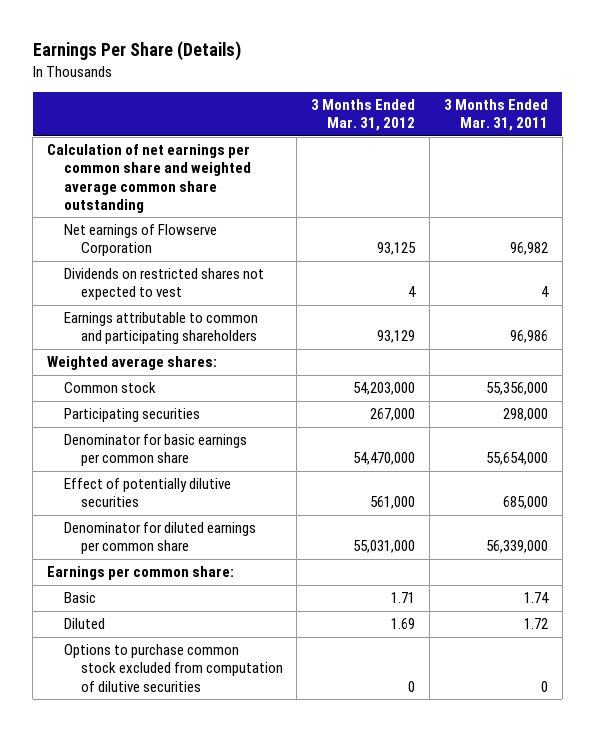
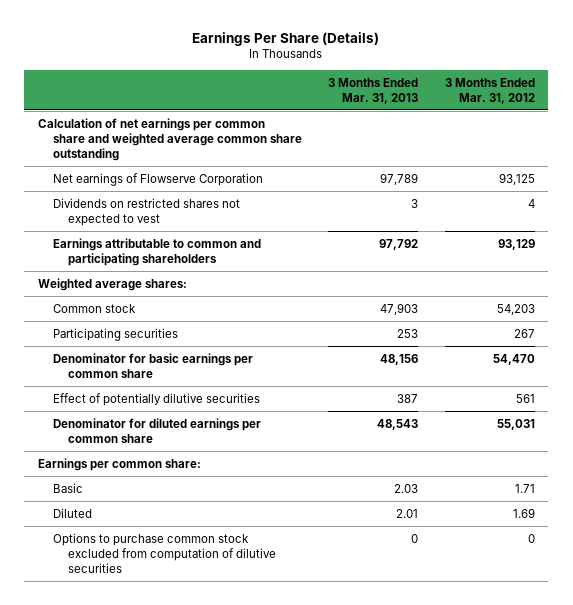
- | 3 Months Ended Mar. 31, 2012 | 3 Months Ended Mar. 31, 2011
+ | 3 Months Ended Mar. 31, 2013 | 3 Months Ended Mar. 31, 2012
- Common stock | 54,203,000 | 55,356,000
- Participating securities | 267,000 | 298,000
- Denominator for basic earnings per common share | 54,470,000 | 55,654,000
- Effect of potentially dilutive securities | 561,000 | 685,000
- Denominator for diluted earnings per common share | 55,031,000 | 56,339,000
+ Common stock | 47,903 | 54,203
+ Participating securities | 253 | 267
+ Denominator for basic earnings per common share | 48,156 | 54,470
+ Effect of potentially dilutive securities | 387 | 561
+ Denominator for diluted earnings per common share | 48,543 | 55,031

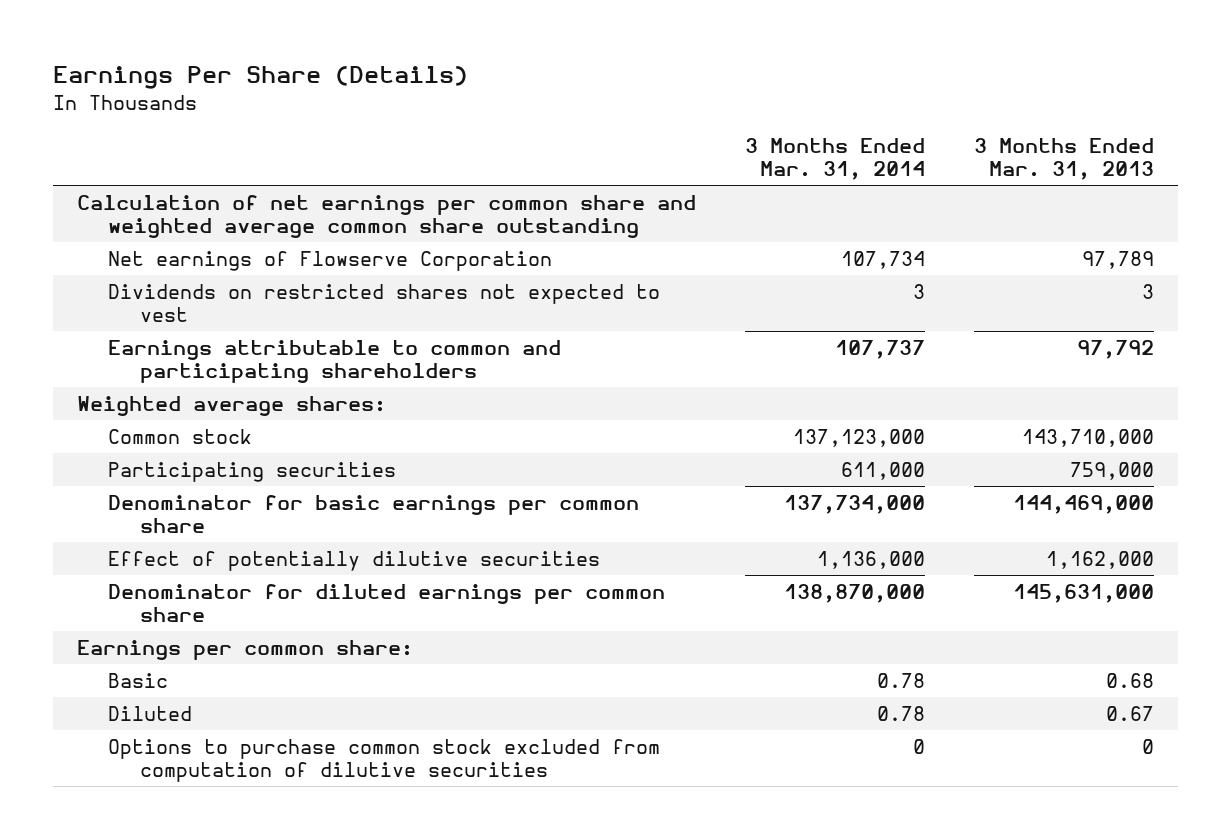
- | 3 Months Ended Mar. 31, 2013 | 3 Months Ended Mar. 31, 2012
+ | 3 Months Ended Mar. 31, 2014 | 3 Months Ended Mar. 31, 2013
- Common stock | 47,903 | 54,203
- Participating securities | 253 | 267
- Denominator for basic earnings per common share | 48,156 | 54,470
- Effect of potentially dilutive securities | 387 | 561
- Denominator for diluted earnings per common share | 48,543 | 55,031
+ Common stock | 137,123,000 | 143,710,000
+ Participating securities | 611,000 | 759,000
+ Denominator for basic earnings per common share | 137,734,000 | 144,469,000
+ Effect of potentially dilutive securities | 1,136,000 | 1,162,000
+ Denominator for diluted earnings per common share | 138,870,000 | 145,631,000
- Basic | 2.03 | 1.71
- Diluted | 2.01 | 1.69
+ Basic | 0.78 | 0.68
+ Diluted | 0.78 | 0.67

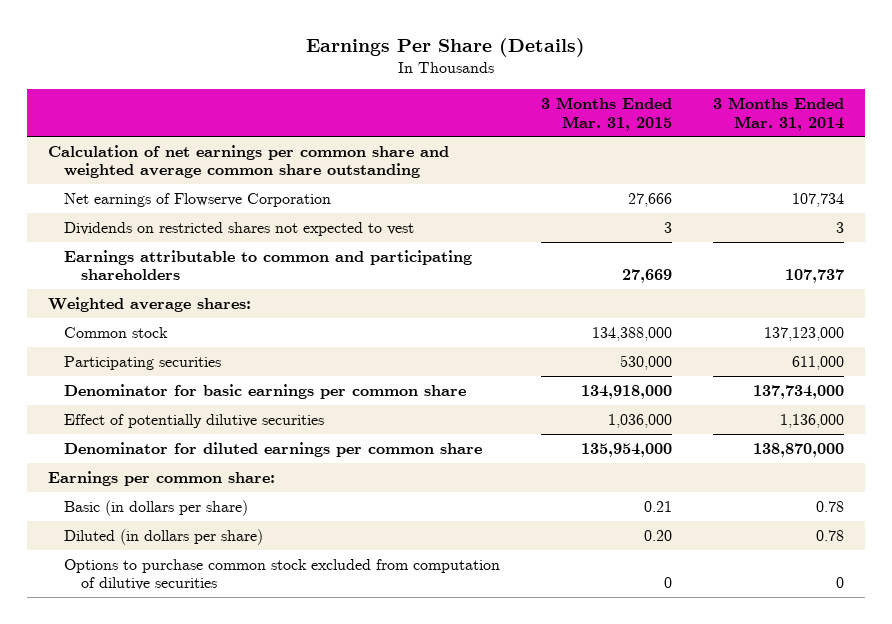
- | 3 Months Ended Mar. 31, 2014 | 3 Months Ended Mar. 31, 2013
+ | 3 Months Ended Mar. 31, 2015 | 3 Months Ended Mar. 31, 2014
- Basic | 0.78 | 0.68
- Diluted | 0.78 | 0.67
+ Basic (in dollars per share) | 0.21 | 0.78
+ Diluted (in dollars per share) | 0.20 | 0.78

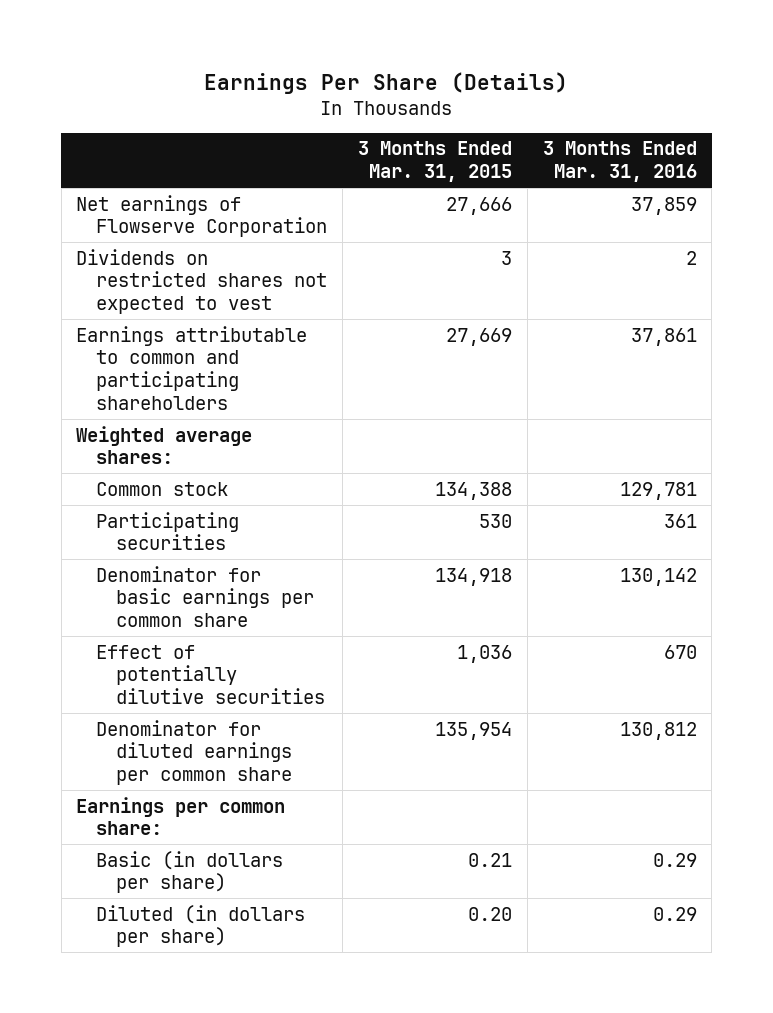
- | 3 Months Ended Mar. 31, 2015 | 3 Months Ended Mar. 31, 2014
+ | 3 Months Ended Mar. 31, 2015 | 3 Months Ended Mar. 31, 2016
- Calculation of net earnings per common share and weighted average common share outstanding
- Common stock | 134,388,000 | 137,123,000
- Participating securities | 530,000 | 611,000
- Denominator for basic earnings per common share | 134,918,000 | 137,734,000
- Effect of potentially dilutive securities | 1,036,000 | 1,136,000
- Denominator for diluted earnings per common share | 135,954,000 | 138,870,000
+ Common stock | 134,388 | 129,781
+ Participating securities | 530 | 361
+ Denominator for basic earnings per common share | 134,918 | 130,142
+ Effect of potentially dilutive securities | 1,036 | 670
+ Denominator for diluted earnings per common share | 135,954 | 130,812
- Options to purchase common stock excluded from computation of dilutive securities | 0 | 0

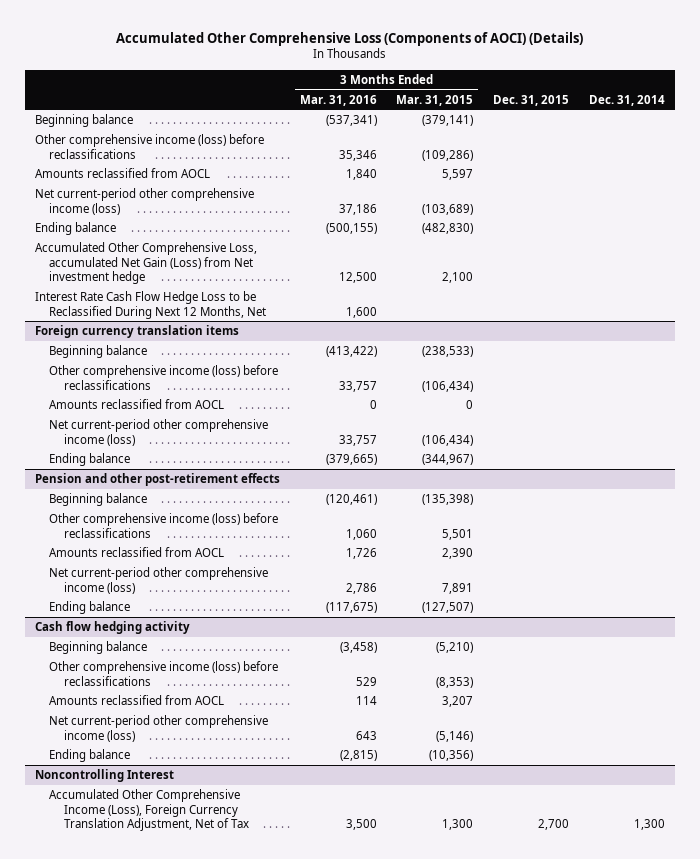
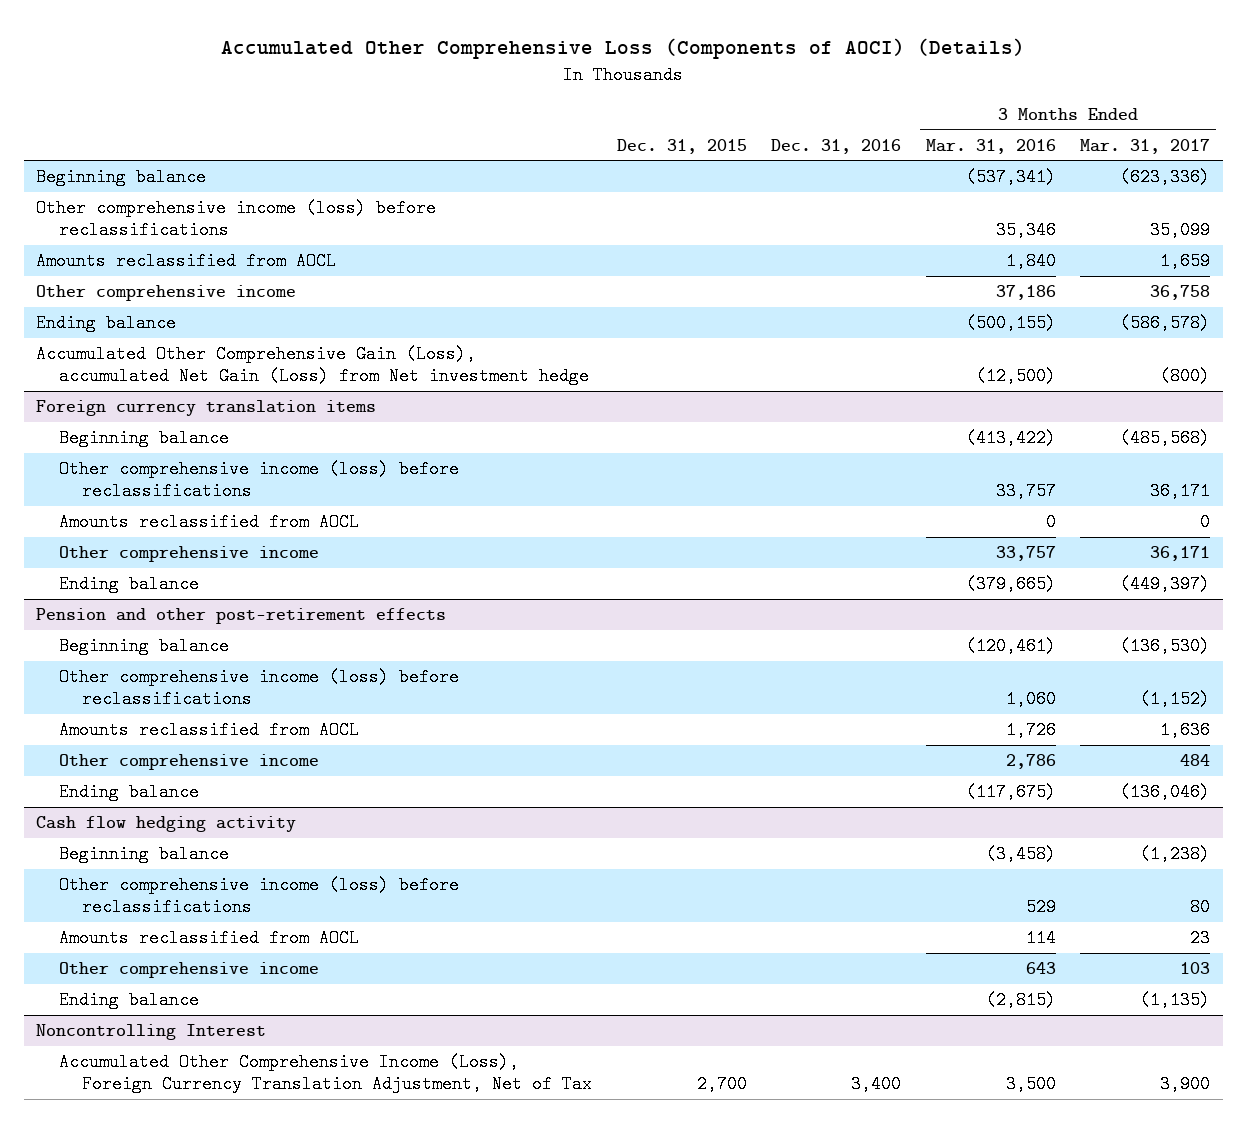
- | 3 Months Ended Mar. 31, 2016 | 3 Months Ended Mar. 31, 2015 | Dec. 31, 2015 | Dec. 31, 2014
+ | Dec. 31, 2015 | Dec. 31, 2016 | 3 Months Ended Mar. 31, 2016 | 3 Months Ended Mar. 31, 2017
- Net current-period other comprehensive income (loss) | 37,186 | (103,689) | |
+ Other comprehensive income | | | 37,186 | 36,758
- Accumulated Other Comprehensive Loss, accumulated Net Gain (Loss) from Net investment hedge | 12,500 | 2,100 | |
- Interest Rate Cash Flow Hedge Loss to be Reclassified During Next 12 Months, Net | 1,600 | | |
+ Accumulated Other Comprehensive Gain (Loss), accumulated Net Gain (Loss) from Net investment hedge | | | (12,500) | (800)
@ Foreign currency translation items
- Net current-period other comprehensive income (loss) | 33,757 | (106,434) | |
+ Other comprehensive income | | | 33,757 | 36,171
@ Pension and other post-retirement effects
- Net current-period other comprehensive income (loss) | 2,786 | 7,891 | |
+ Other comprehensive income | | | 2,786 | 484
@ Cash flow hedging activity
- Net current-period other comprehensive income (loss) | 643 | (5,146) | |
+ Other comprehensive income | | | 643 | 103

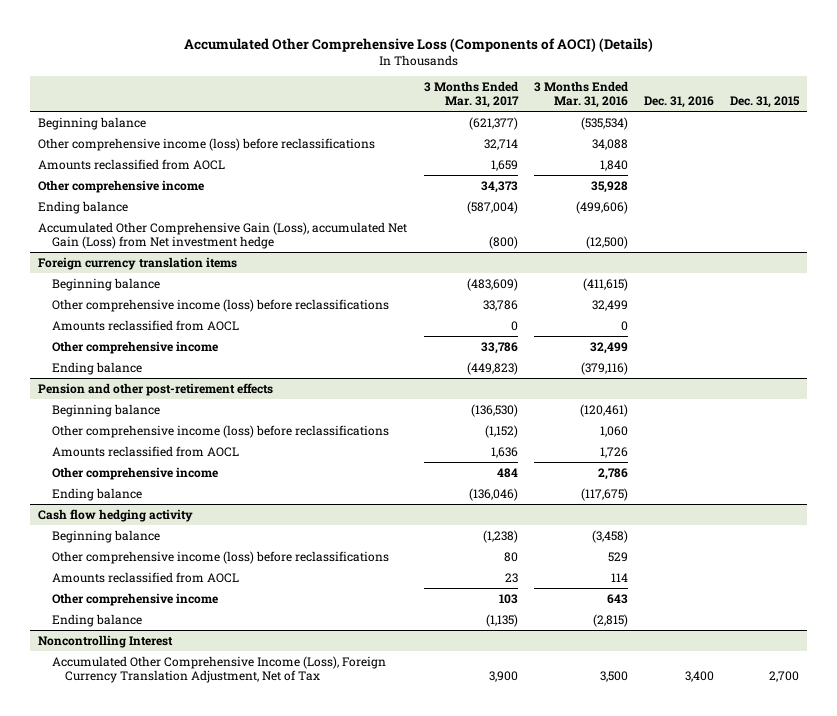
- | Dec. 31, 2015 | Dec. 31, 2016 | 3 Months Ended Mar. 31, 2016 | 3 Months Ended Mar. 31, 2017
+ | 3 Months Ended Mar. 31, 2017 | 3 Months Ended Mar. 31, 2016 | Dec. 31, 2016 | Dec. 31, 2015
- Beginning balance | | | (537,341) | (623,336)
- Other comprehensive income (loss) before reclassifications | | | 35,346 | 35,099
+ Beginning balance | (621,377) | (535,534) | |
+ Other comprehensive income (loss) before reclassifications | 32,714 | 34,088 | |
- Other comprehensive income | | | 37,186 | 36,758
- Ending balance | | | (500,155) | (586,578)
+ Other comprehensive income | 34,373 | 35,928 | |
+ Ending balance | (587,004) | (499,606) | |
@ Foreign currency translation items
- Beginning balance | | | (413,422) | (485,568)
- Other comprehensive income (loss) before reclassifications | | | 33,757 | 36,171
+ Beginning balance | (483,609) | (411,615) | |
+ Other comprehensive income (loss) before reclassifications | 33,786 | 32,499 | |
- Other comprehensive income | | | 33,757 | 36,171
- Ending balance | | | (379,665) | (449,397)
+ Other comprehensive income | 33,786 | 32,499 | |
+ Ending balance | (449,823) | (379,116) | |

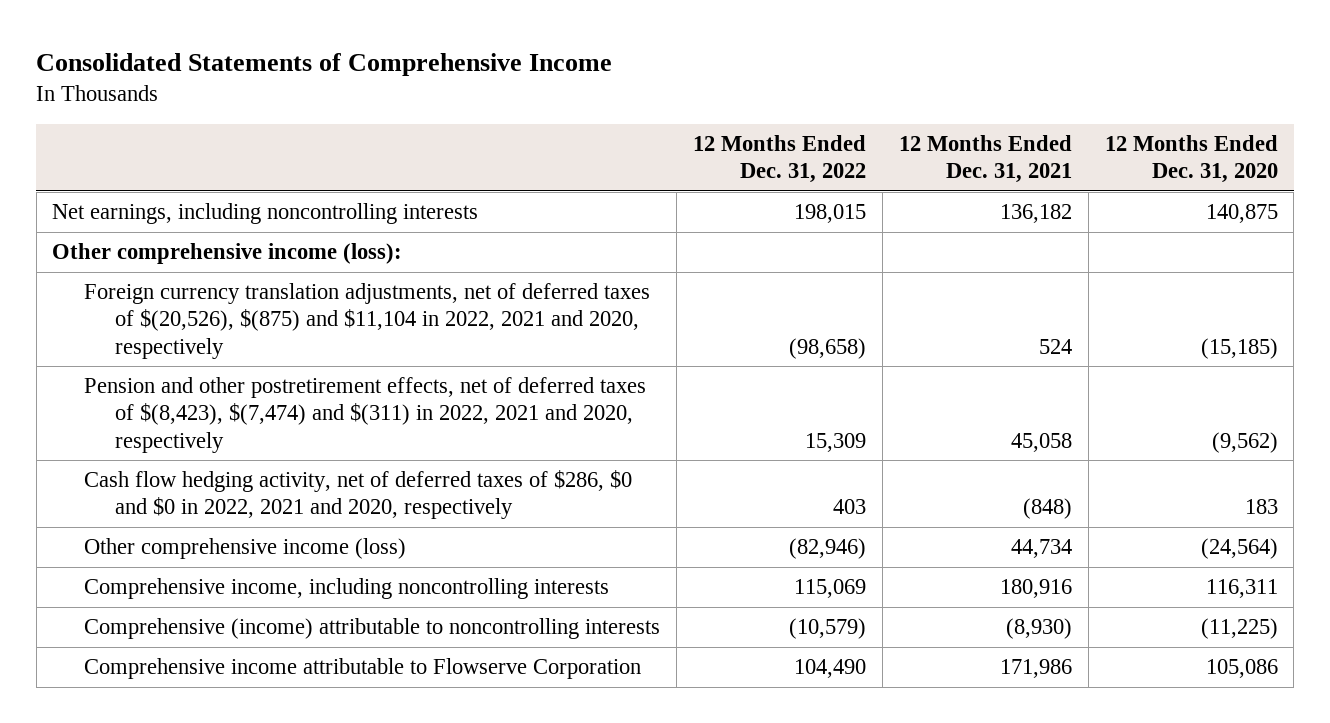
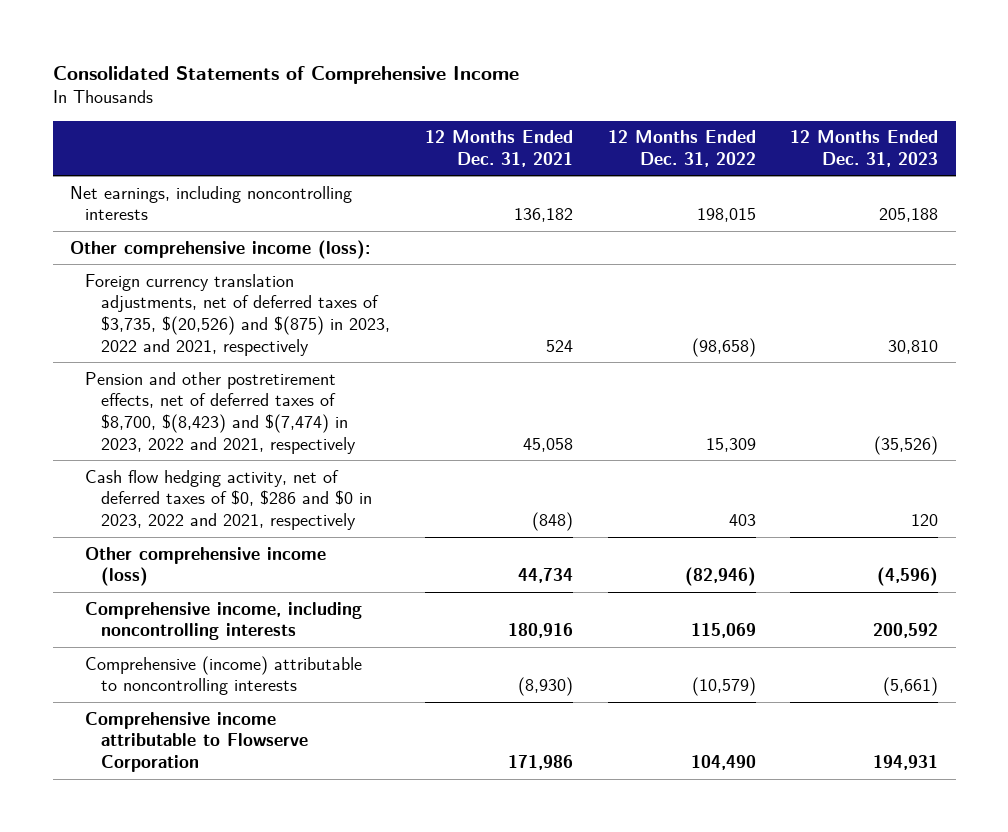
- | 12 Months Ended Dec. 31, 2022 | 12 Months Ended Dec. 31, 2021 | 12 Months Ended Dec. 31, 2020
+ | 12 Months Ended Dec. 31, 2021 | 12 Months Ended Dec. 31, 2022 | 12 Months Ended Dec. 31, 2023
- Foreign currency translation adjustments, net of deferred taxes of $(20,526), $(875) and $11,104 in 2022, 2021 and 2020, respectively | (98,658) | 524 | (15,185)
- Pension and other postretirement effects, net of deferred taxes of $(8,423), $(7,474) and $(311) in 2022, 2021 and 2020, respectively | 15,309 | 45,058 | (9,562)
- Cash flow hedging activity, net of deferred taxes of $286, $0 and $0 in 2022, 2021 and 2020, respectively | 403 | (848) | 183
+ Foreign currency translation adjustments, net of deferred taxes of $3,735, $(20,526) and $(875) in 2023, 2022 and 2021, respectively | 524 | (98,658) | 30,810
+ Pension and other postretirement effects, net of deferred taxes of $8,700, $(8,423) and $(7,474) in 2023, 2022 and 2021, respectively | 45,058 | 15,309 | (35,526)
+ Cash flow hedging activity, net of deferred taxes of $0, $286 and $0 in 2023, 2022 and 2021, respectively | (848) | 403 | 120

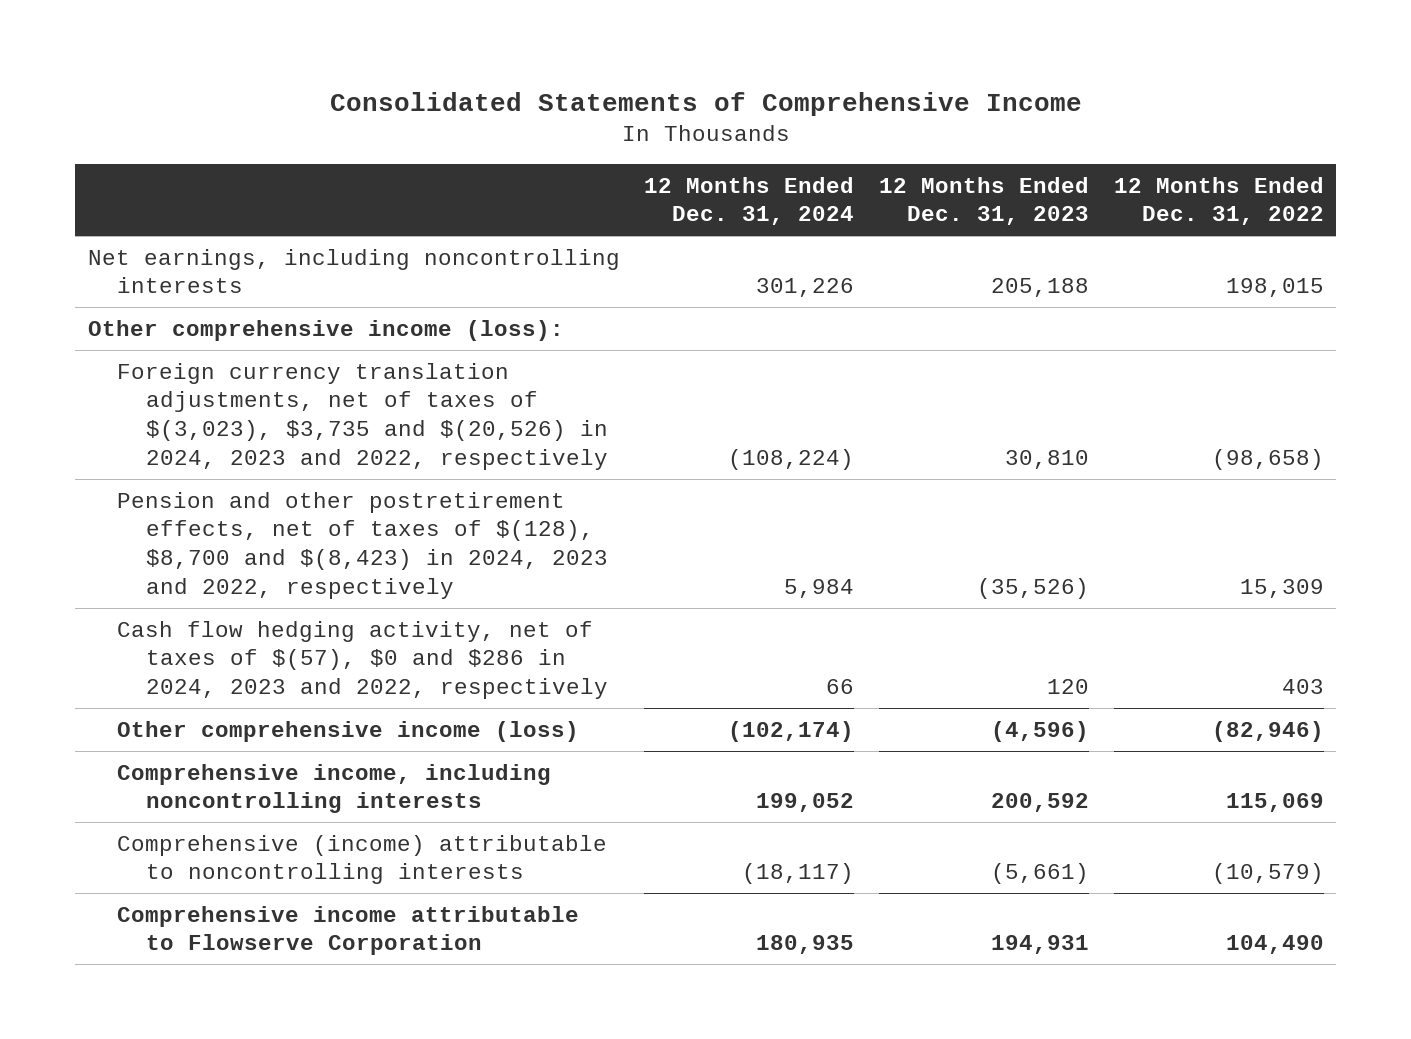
- | 12 Months Ended Dec. 31, 2021 | 12 Months Ended Dec. 31, 2022 | 12 Months Ended Dec. 31, 2023
+ | 12 Months Ended Dec. 31, 2024 | 12 Months Ended Dec. 31, 2023 | 12 Months Ended Dec. 31, 2022
- Foreign currency translation adjustments, net of deferred taxes of $3,735, $(20,526) and $(875) in 2023, 2022 and 2021, respectively | 524 | (98,658) | 30,810
- Pension and other postretirement effects, net of deferred taxes of $8,700, $(8,423) and $(7,474) in 2023, 2022 and 2021, respectively | 45,058 | 15,309 | (35,526)
- Cash flow hedging activity, net of deferred taxes of $0, $286 and $0 in 2023, 2022 and 2021, respectively | (848) | 403 | 120
+ Foreign currency translation adjustments, net of taxes of $(3,023), $3,735 and $(20,526) in 2024, 2023 and 2022, respectively | (108,224) | 30,810 | (98,658)
+ Pension and other postretirement effects, net of taxes of $(128), $8,700 and $(8,423) in 2024, 2023 and 2022, respectively | 5,984 | (35,526) | 15,309
+ Cash flow hedging activity, net of taxes of $(57), $0 and $286 in 2024, 2023 and 2022, respectively | 66 | 120 | 403

